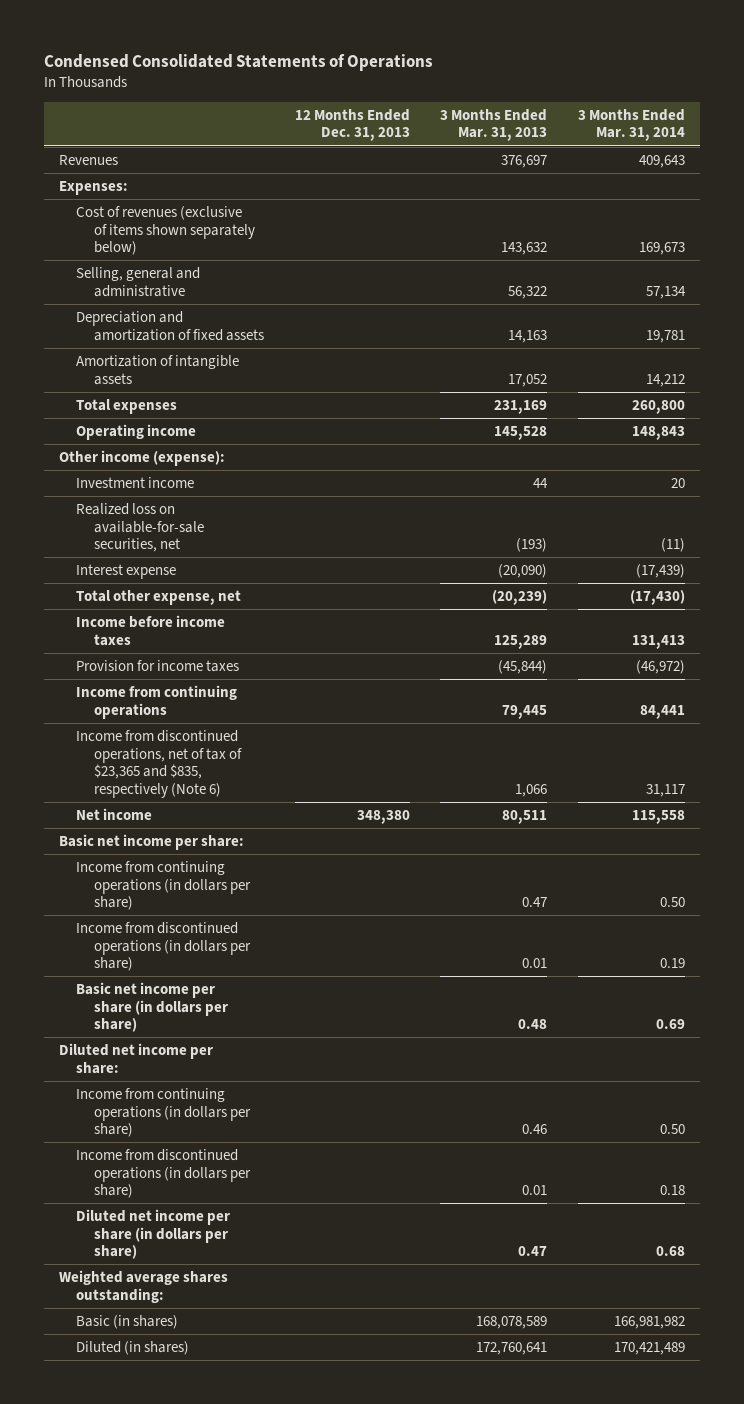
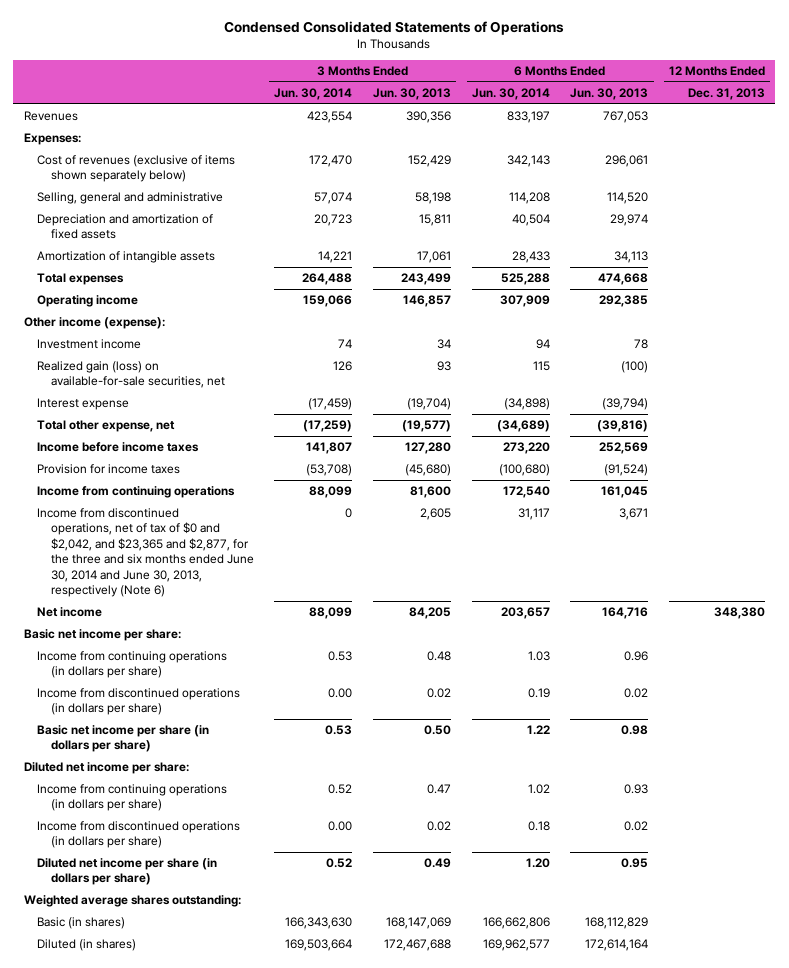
- | 12 Months Ended Dec. 31, 2013 | 3 Months Ended Mar. 31, 2013 | 3 Months Ended Mar. 31, 2014
+ | 3 Months Ended Jun. 30, 2014 | 3 Months Ended Jun. 30, 2013 | 6 Months Ended Jun. 30, 2014 | 6 Months Ended Jun. 30, 2013 | 12 Months Ended Dec. 31, 2013
- Realized loss on available-for-sale securities, net | | (193) | (11)
+ Realized gain (loss) on available-for-sale securities, net | 126 | 93 | 115 | (100) |
- Income from discontinued operations, net of tax of $23,365 and $835, respectively (Note 6) | | 1,066 | 31,117
+ Income from discontinued operations, net of tax of $0 and $2,042, and $23,365 and $2,877, for the three and six months ended June 30, 2014 and June 30, 2013, respectively (Note 6) | 0 | 2,605 | 31,117 | 3,671 |

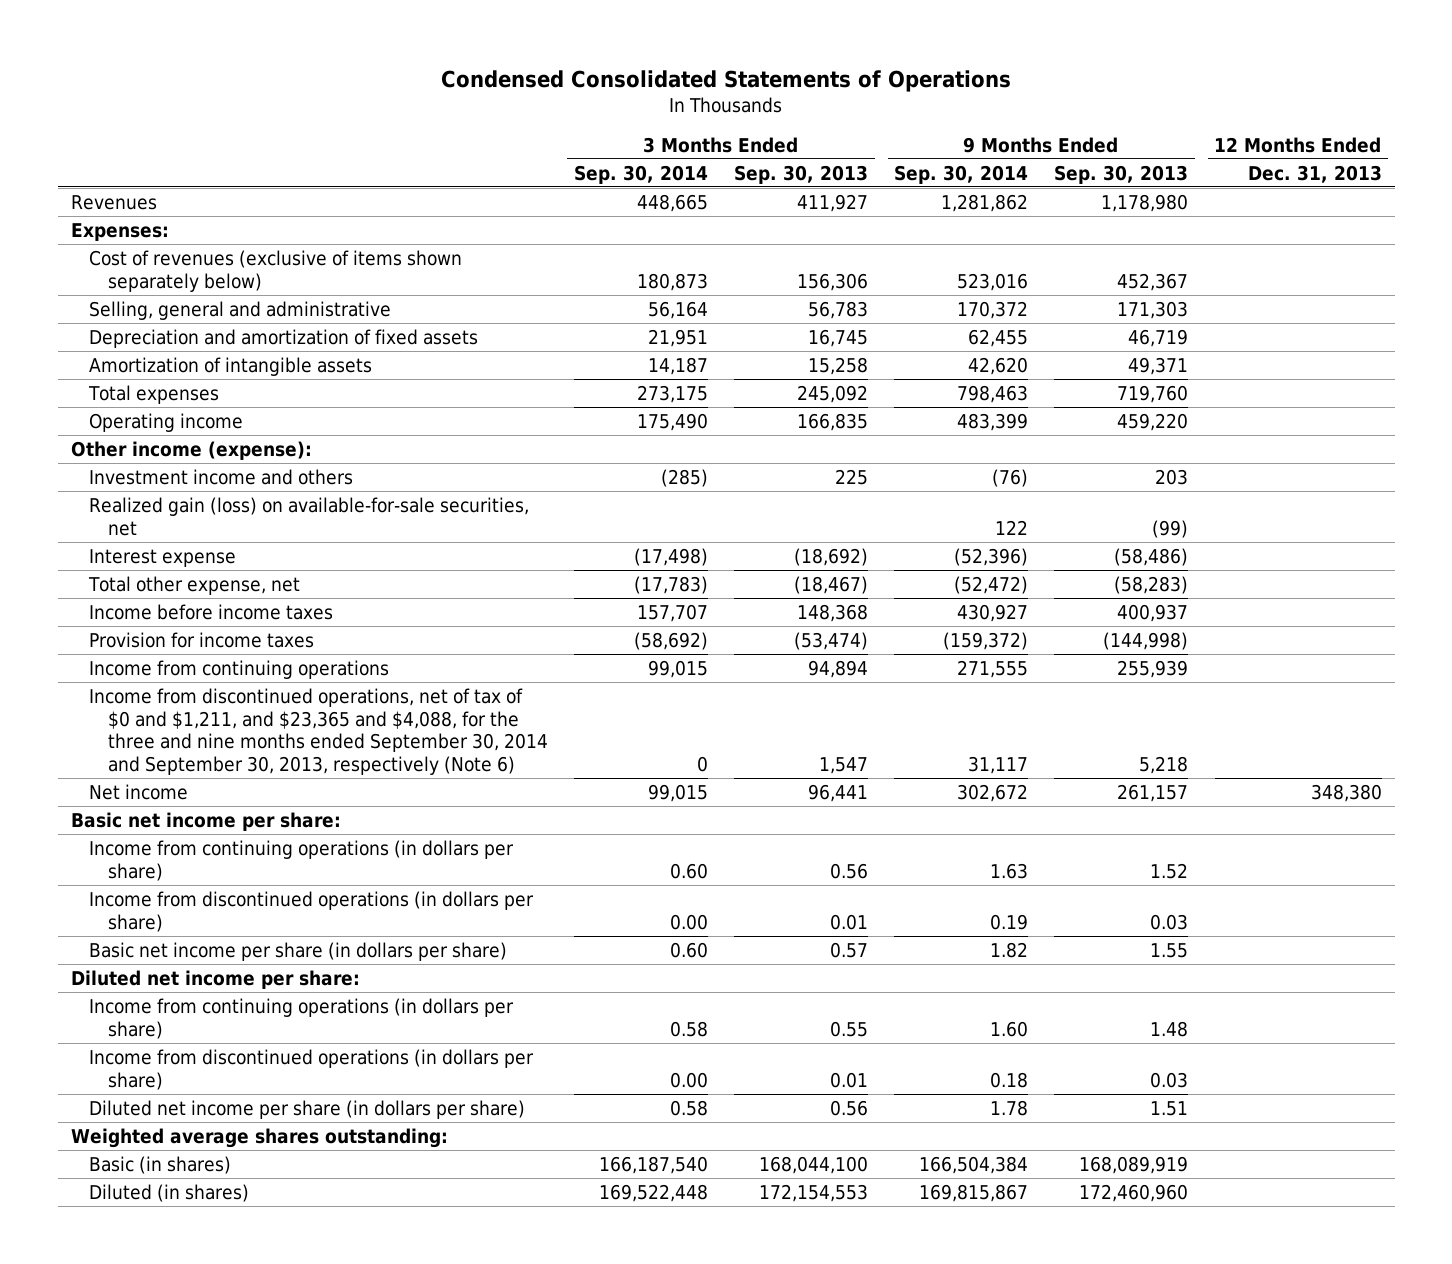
- | 3 Months Ended Jun. 30, 2014 | 3 Months Ended Jun. 30, 2013 | 6 Months Ended Jun. 30, 2014 | 6 Months Ended Jun. 30, 2013 | 12 Months Ended Dec. 31, 2013
+ | 3 Months Ended Sep. 30, 2014 | 3 Months Ended Sep. 30, 2013 | 9 Months Ended Sep. 30, 2014 | 9 Months Ended Sep. 30, 2013 | 12 Months Ended Dec. 31, 2013
- Investment income | 74 | 34 | 94 | 78 |
+ Investment income and others | (285) | 225 | (76) | 203 |
- Income from discontinued operations, net of tax of $0 and $2,042, and $23,365 and $2,877, for the three and six months ended June 30, 2014 and June 30, 2013, respectively (Note 6) | 0 | 2,605 | 31,117 | 3,671 |
+ Income from discontinued operations, net of tax of $0 and $1,211, and $23,365 and $4,088, for the three and nine months ended September 30, 2014 and September 30, 2013, respectively (Note 6) | 0 | 1,547 | 31,117 | 5,218 |

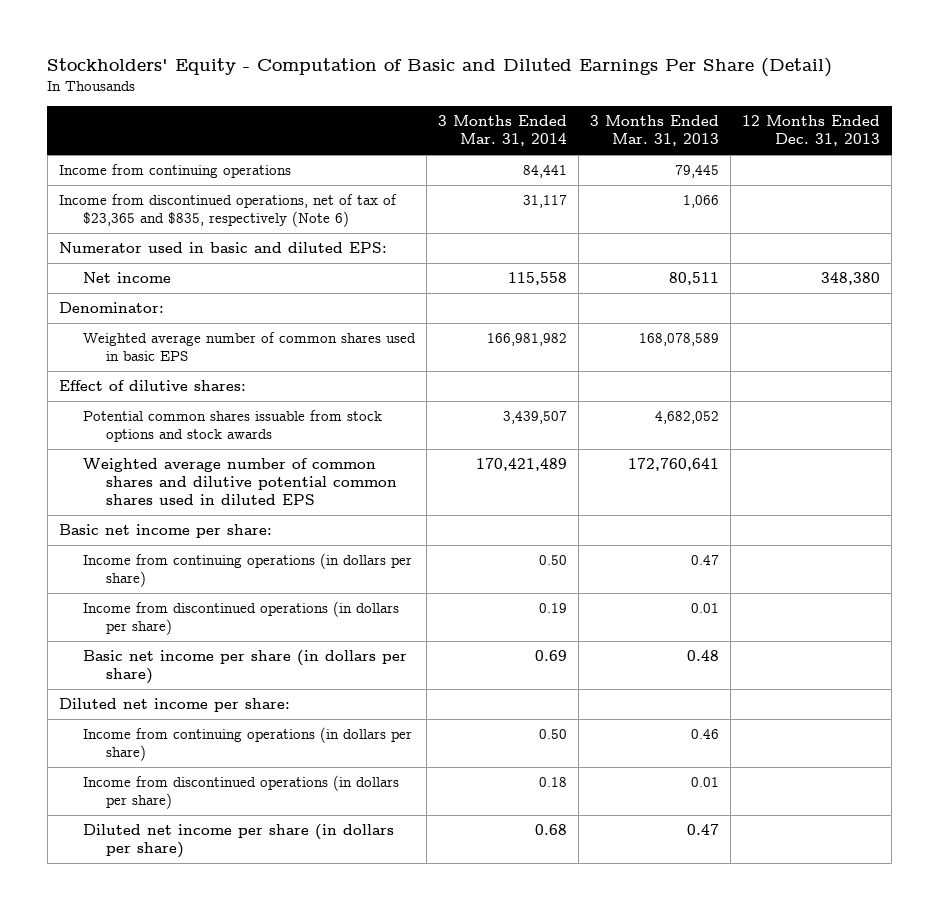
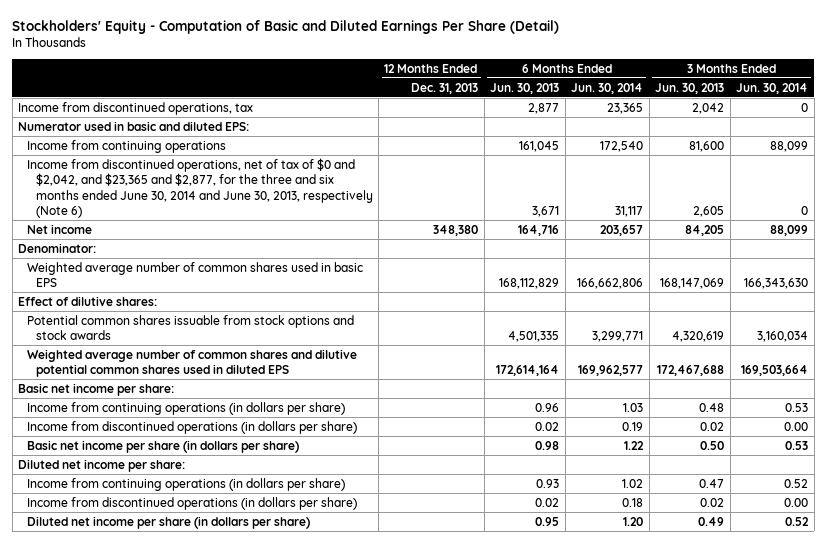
- | 3 Months Ended Mar. 31, 2014 | 3 Months Ended Mar. 31, 2013 | 12 Months Ended Dec. 31, 2013
+ | 12 Months Ended Dec. 31, 2013 | 6 Months Ended Jun. 30, 2013 | 6 Months Ended Jun. 30, 2014 | 3 Months Ended Jun. 30, 2013 | 3 Months Ended Jun. 30, 2014
- Income from discontinued operations, net of tax of $23,365 and $835, respectively (Note 6) | 31,117 | 1,066 |
+ Income from discontinued operations, tax | | 2,877 | 23,365 | 2,042 | 0
moved down: Income from continuing operations | | 161,045 | 172,540 | 81,600 | 88,099
+ Income from discontinued operations, net of tax of $0 and $2,042, and $23,365 and $2,877, for the three and six months ended June 30, 2014 and June 30, 2013, respectively (Note 6) | | 3,671 | 31,117 | 2,605 | 0

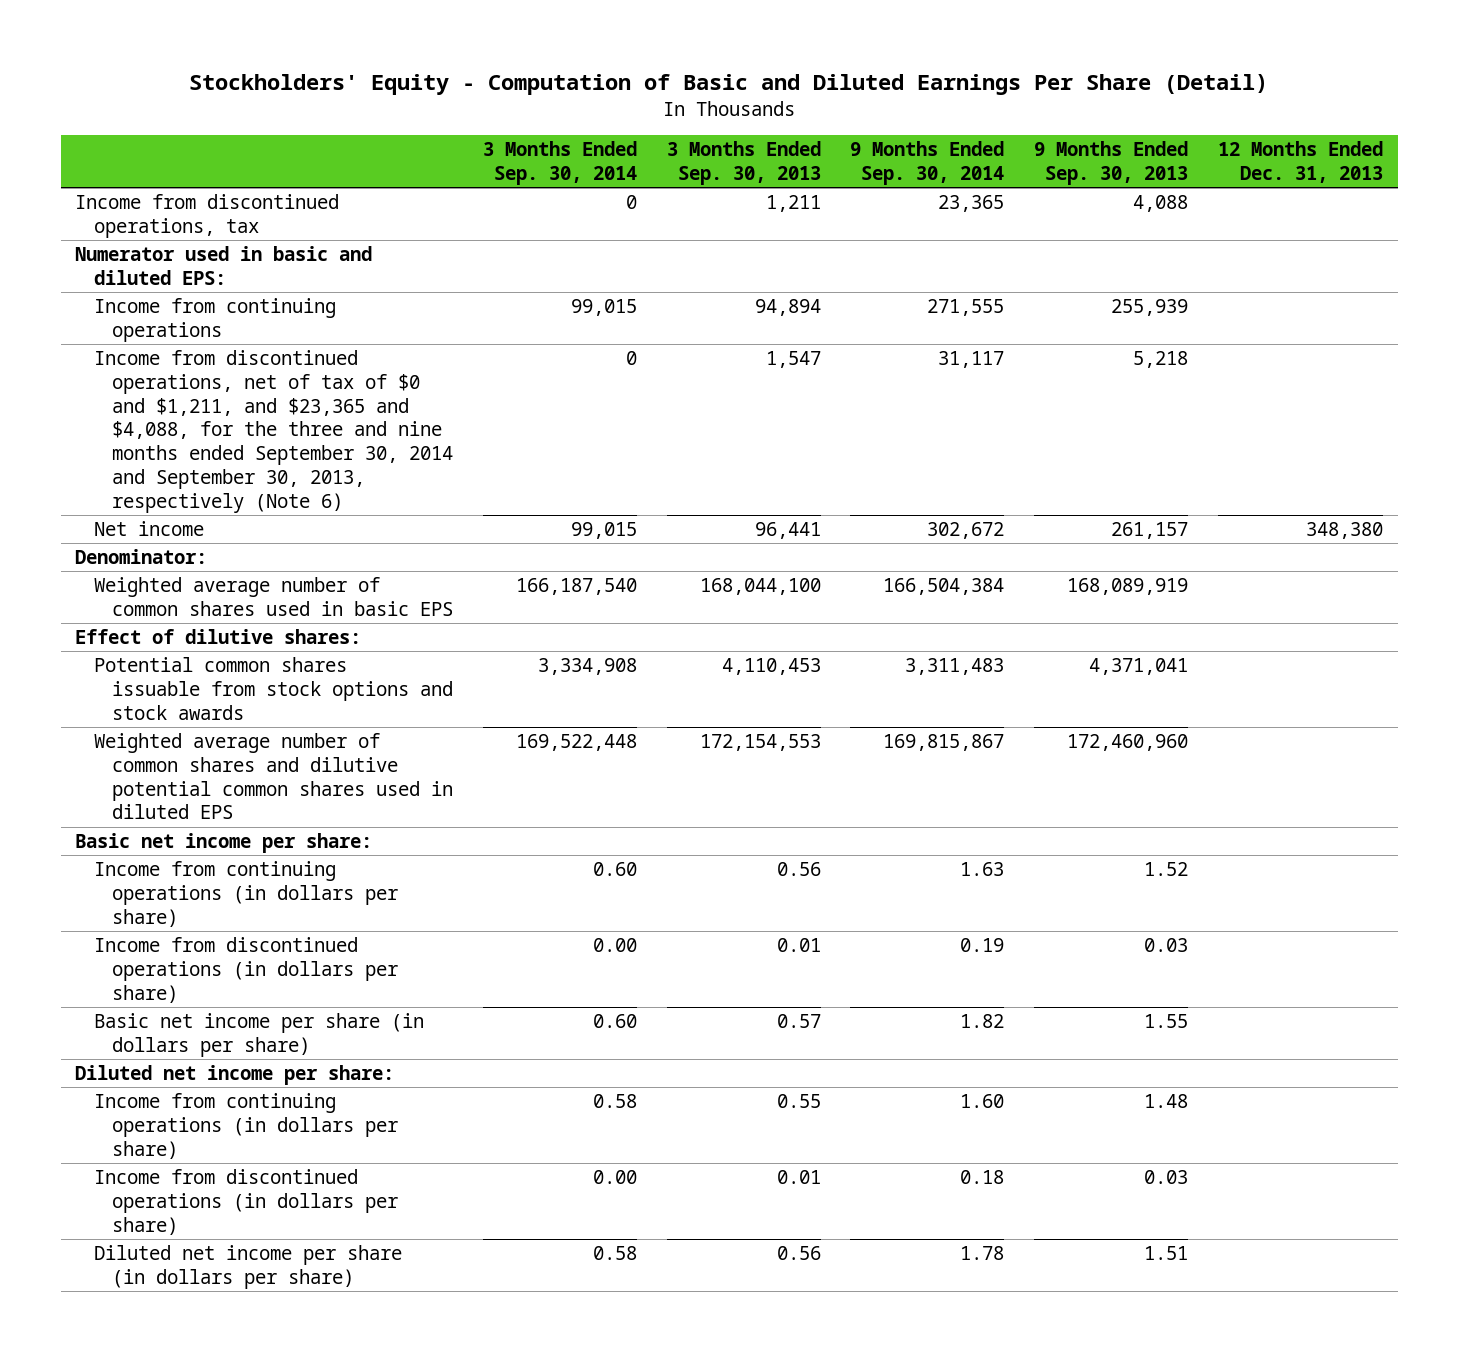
- | 12 Months Ended Dec. 31, 2013 | 6 Months Ended Jun. 30, 2013 | 6 Months Ended Jun. 30, 2014 | 3 Months Ended Jun. 30, 2013 | 3 Months Ended Jun. 30, 2014
+ | 3 Months Ended Sep. 30, 2014 | 3 Months Ended Sep. 30, 2013 | 9 Months Ended Sep. 30, 2014 | 9 Months Ended Sep. 30, 2013 | 12 Months Ended Dec. 31, 2013
- Income from discontinued operations, net of tax of $0 and $2,042, and $23,365 and $2,877, for the three and six months ended June 30, 2014 and June 30, 2013, respectively (Note 6) | | 3,671 | 31,117 | 2,605 | 0
+ Income from discontinued operations, net of tax of $0 and $1,211, and $23,365 and $4,088, for the three and nine months ended September 30, 2014 and September 30, 2013, respectively (Note 6) | 0 | 1,547 | 31,117 | 5,218 |

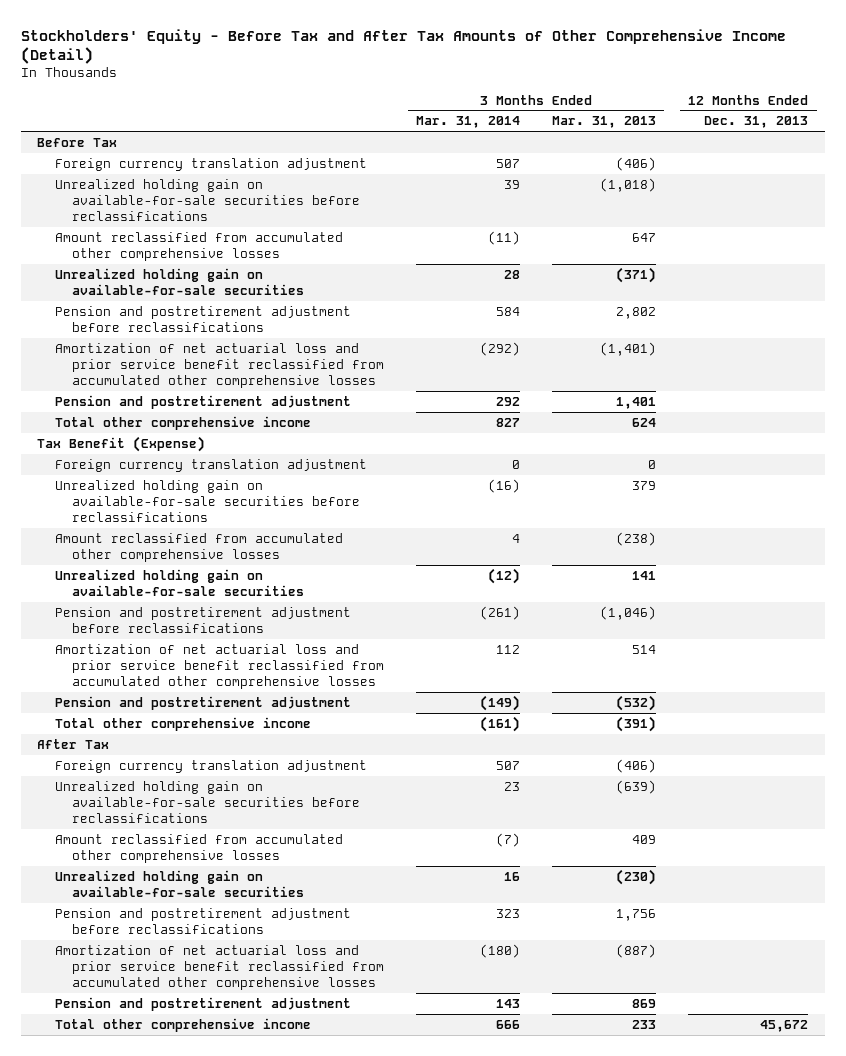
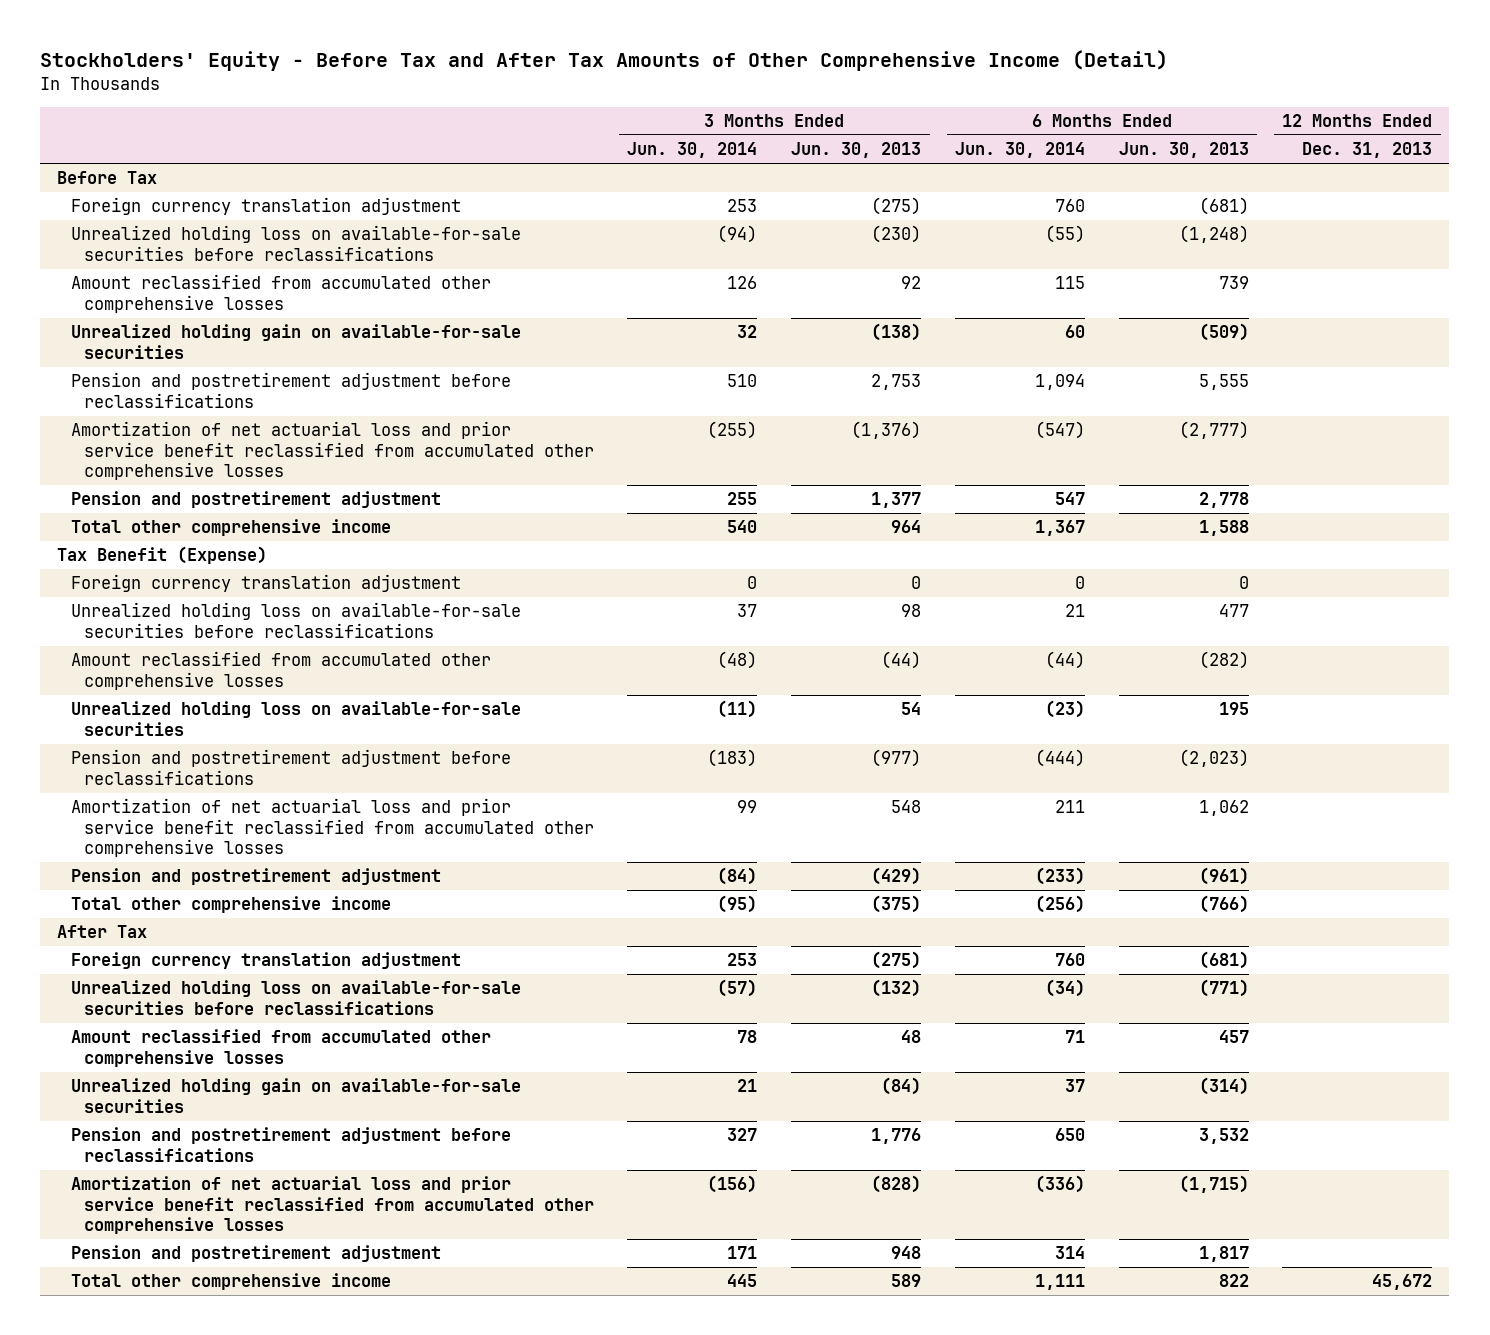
- | 3 Months Ended Mar. 31, 2014 | 3 Months Ended Mar. 31, 2013 | 12 Months Ended Dec. 31, 2013
+ | 3 Months Ended Jun. 30, 2014 | 3 Months Ended Jun. 30, 2013 | 6 Months Ended Jun. 30, 2014 | 6 Months Ended Jun. 30, 2013 | 12 Months Ended Dec. 31, 2013
- Unrealized holding gain on available-for-sale securities before reclassifications | 39 | (1,018) |
+ Unrealized holding loss on available-for-sale securities before reclassifications | (94) | (230) | (55) | (1,248) |
- Unrealized holding gain on available-for-sale securities before reclassifications | (16) | 379 |
+ Unrealized holding loss on available-for-sale securities before reclassifications | 37 | 98 | 21 | 477 |
- Unrealized holding gain on available-for-sale securities | (12) | 141 |
+ Unrealized holding loss on available-for-sale securities | (11) | 54 | (23) | 195 |
- Unrealized holding gain on available-for-sale securities before reclassifications | 23 | (639) |
+ Unrealized holding loss on available-for-sale securities before reclassifications | (57) | (132) | (34) | (771) |

